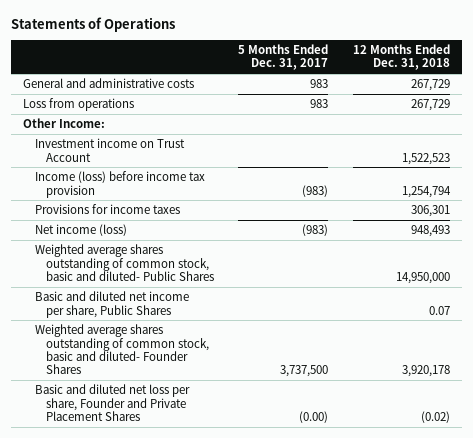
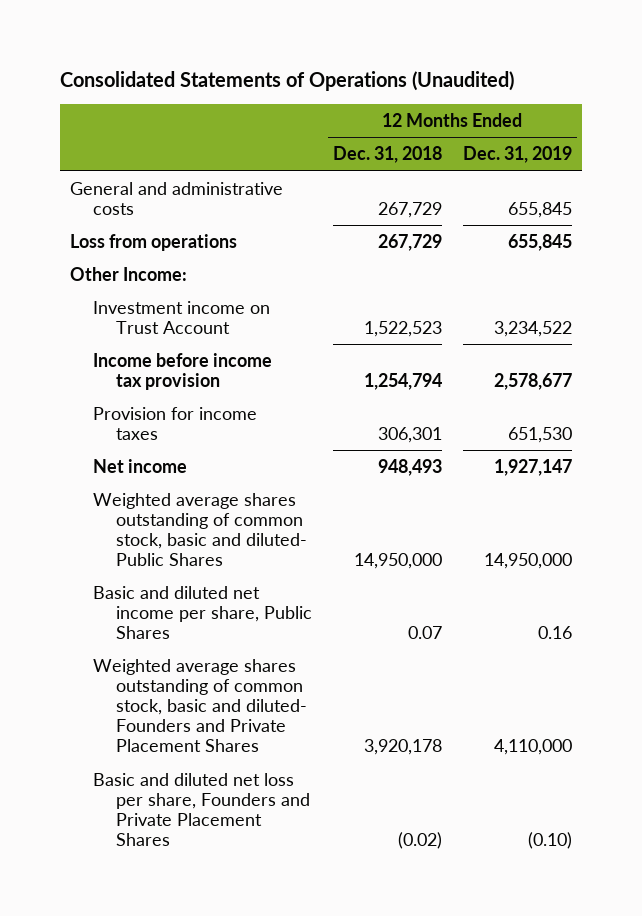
- Statements of Operations
+ Consolidated Statements of Operations (Unaudited)
- | 5 Months Ended Dec. 31, 2017 | 12 Months Ended Dec. 31, 2018
+ | 12 Months Ended Dec. 31, 2018 | 12 Months Ended Dec. 31, 2019
- Income (loss) before income tax provision | (983) | 1,254,794
- Provisions for income taxes | | 306,301
- Net income (loss) | (983) | 948,493
+ Income before income tax provision | 1,254,794 | 2,578,677
+ Provision for income taxes | 306,301 | 651,530
+ Net income | 948,493 | 1,927,147
- Weighted average shares outstanding of common stock, basic and diluted- Founder Shares | 3,737,500 | 3,920,178
- Basic and diluted net loss per share, Founder and Private Placement Shares | (0.00) | (0.02)
+ Weighted average shares outstanding of common stock, basic and diluted- Founders and Private Placement Shares | 3,920,178 | 4,110,000
+ Basic and diluted net loss per share, Founders and Private Placement Shares | (0.02) | (0.10)

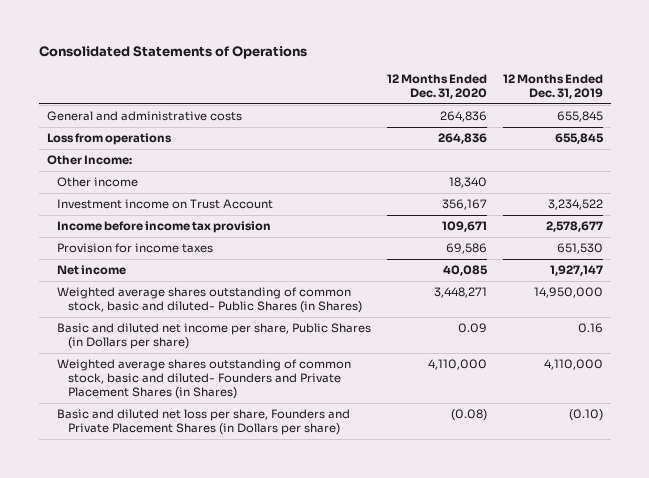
- Consolidated Statements of Operations (Unaudited)
+ Consolidated Statements of Operations
- | 12 Months Ended Dec. 31, 2018 | 12 Months Ended Dec. 31, 2019
+ | 12 Months Ended Dec. 31, 2020 | 12 Months Ended Dec. 31, 2019
+ Other income | 18,340 |
- Weighted average shares outstanding of common stock, basic and diluted- Public Shares | 14,950,000 | 14,950,000
- Basic and diluted net income per share, Public Shares | 0.07 | 0.16
- Weighted average shares outstanding of common stock, basic and diluted- Founders and Private Placement Shares | 3,920,178 | 4,110,000
- Basic and diluted net loss per share, Founders and Private Placement Shares | (0.02) | (0.10)
+ Weighted average shares outstanding of common stock, basic and diluted- Public Shares (in Shares) | 3,448,271 | 14,950,000
+ Basic and diluted net income per share, Public Shares (in Dollars per share) | 0.09 | 0.16
+ Weighted average shares outstanding of common stock, basic and diluted- Founders and Private Placement Shares (in Shares) | 4,110,000 | 4,110,000
+ Basic and diluted net loss per share, Founders and Private Placement Shares (in Dollars per share) | (0.08) | (0.10)

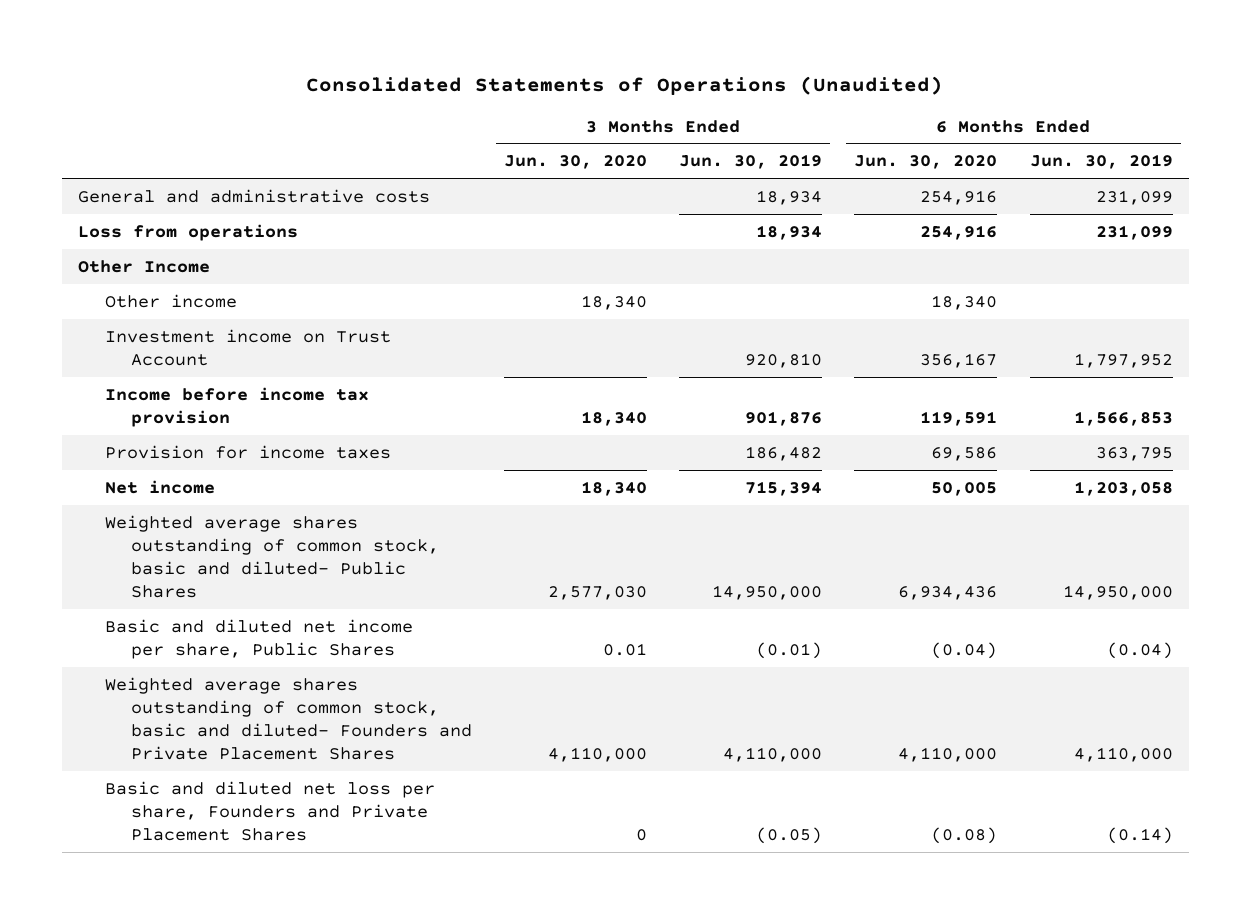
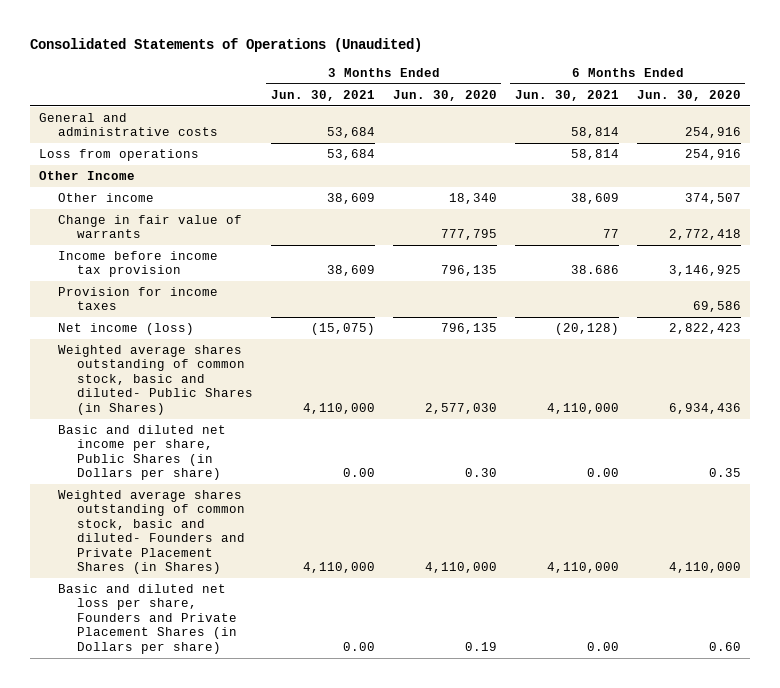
- | 3 Months Ended Jun. 30, 2020 | 3 Months Ended Jun. 30, 2019 | 6 Months Ended Jun. 30, 2020 | 6 Months Ended Jun. 30, 2019
+ | 3 Months Ended Jun. 30, 2021 | 3 Months Ended Jun. 30, 2020 | 6 Months Ended Jun. 30, 2021 | 6 Months Ended Jun. 30, 2020
- Other income | 18,340 | | 18,340 |
- Investment income on Trust Account | | 920,810 | 356,167 | 1,797,952
- Income before income tax provision | 18,340 | 901,876 | 119,591 | 1,566,853
+ Other income | 38,609 | 18,340 | 38,609 | 374,507
+ Change in fair value of warrants | | 777,795 | 77 | 2,772,418
+ Income before income tax provision | 38,609 | 796,135 | 38.686 | 3,146,925
- Net income | 18,340 | 715,394 | 50,005 | 1,203,058
- Weighted average shares outstanding of common stock, basic and diluted- Public Shares | 2,577,030 | 14,950,000 | 6,934,436 | 14,950,000
- Basic and diluted net income per share, Public Shares | 0.01 | (0.01) | (0.04) | (0.04)
- Weighted average shares outstanding of common stock, basic and diluted- Founders and Private Placement Shares | 4,110,000 | 4,110,000 | 4,110,000 | 4,110,000
- Basic and diluted net loss per share, Founders and Private Placement Shares | 0 | (0.05) | (0.08) | (0.14)
+ Net income (loss) | (15,075) | 796,135 | (20,128) | 2,822,423
+ Weighted average shares outstanding of common stock, basic and diluted- Public Shares (in Shares) | 4,110,000 | 2,577,030 | 4,110,000 | 6,934,436
+ Basic and diluted net income per share, Public Shares (in Dollars per share) | 0.00 | 0.30 | 0.00 | 0.35
+ Weighted average shares outstanding of common stock, basic and diluted- Founders and Private Placement Shares (in Shares) | 4,110,000 | 4,110,000 | 4,110,000 | 4,110,000
+ Basic and diluted net loss per share, Founders and Private Placement Shares (in Dollars per share) | 0.00 | 0.19 | 0.00 | 0.60

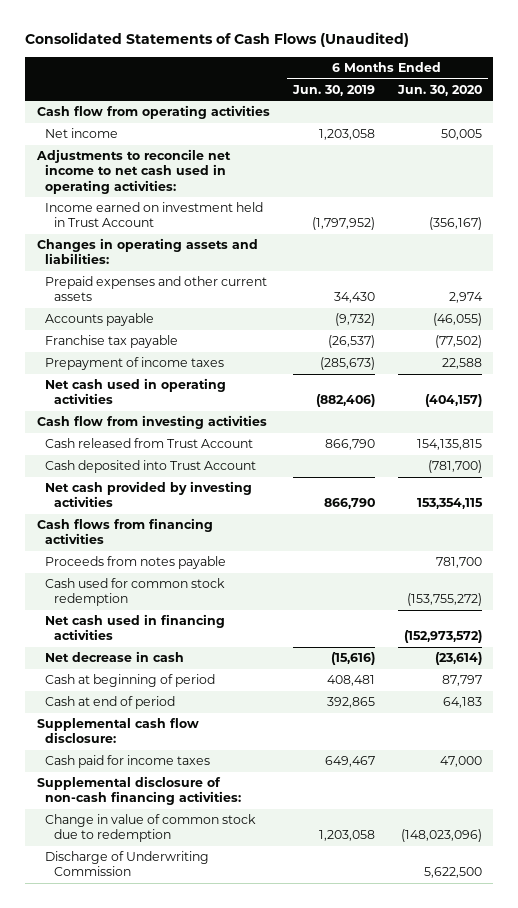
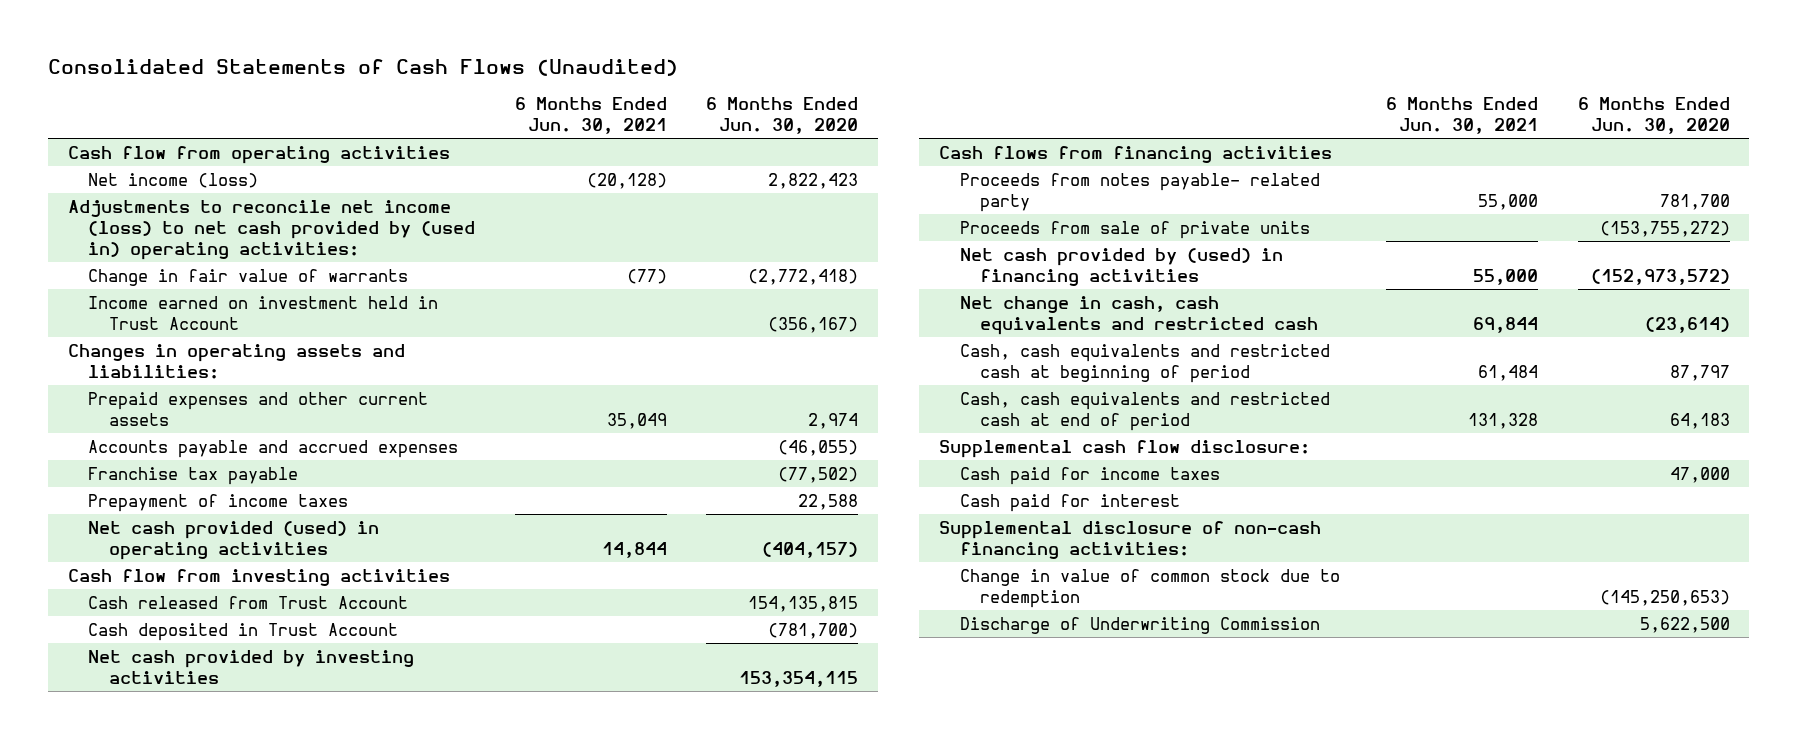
- | 6 Months Ended Jun. 30, 2019 | 6 Months Ended Jun. 30, 2020
+ | 6 Months Ended Jun. 30, 2021 | 6 Months Ended Jun. 30, 2020
- Net income | 1,203,058 | 50,005
- Adjustments to reconcile net income to net cash used in operating activities:
+ Net income (loss) | (20,128) | 2,822,423
+ Adjustments to reconcile net income (loss) to net cash provided by (used in) operating activities:
+ Change in fair value of warrants | (77) | (2,772,418)
- Accounts payable | (9,732) | (46,055)
+ Accounts payable and accrued expenses | | (46,055)
- Net cash used in operating activities | (882,406) | (404,157)
+ Net cash provided (used) in operating activities | 14,844 | (404,157)
- Cash deposited into Trust Account | | (781,700)
+ Cash deposited in Trust Account | | (781,700)
- Proceeds from notes payable | | 781,700
- Cash used for common stock redemption | | (153,755,272)
- Net cash used in financing activities | | (152,973,572)
- Net decrease in cash | (15,616) | (23,614)
- Cash at beginning of period | 408,481 | 87,797
- Cash at end of period | 392,865 | 64,183
+ Proceeds from notes payable- related party | 55,000 | 781,700
+ Proceeds from sale of private units | | (153,755,272)
+ Net cash provided by (used) in financing activities | 55,000 | (152,973,572)
+ Net change in cash, cash equivalents and restricted cash | 69,844 | (23,614)
+ Cash, cash equivalents and restricted cash at beginning of period | 61,484 | 87,797
+ Cash, cash equivalents and restricted cash at end of period | 131,328 | 64,183
+ Cash paid for interest
- Change in value of common stock due to redemption | 1,203,058 | (148,023,096)
+ Change in value of common stock due to redemption | | (145,250,653)

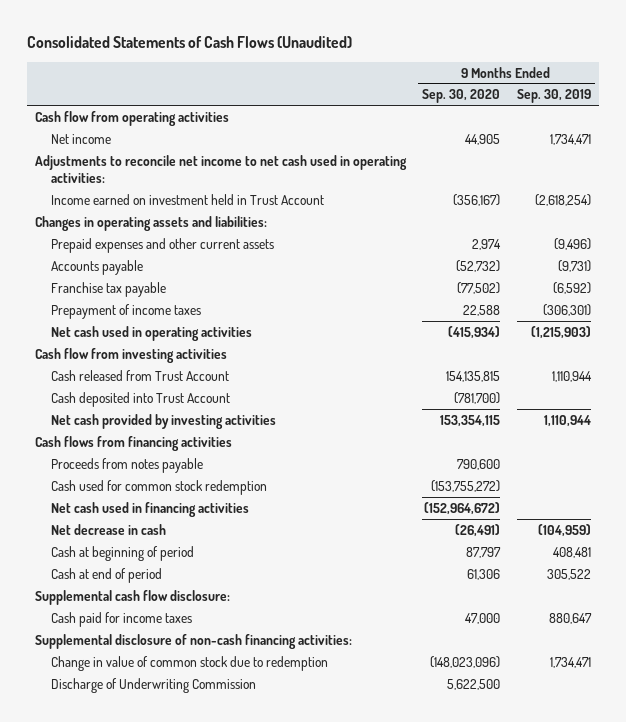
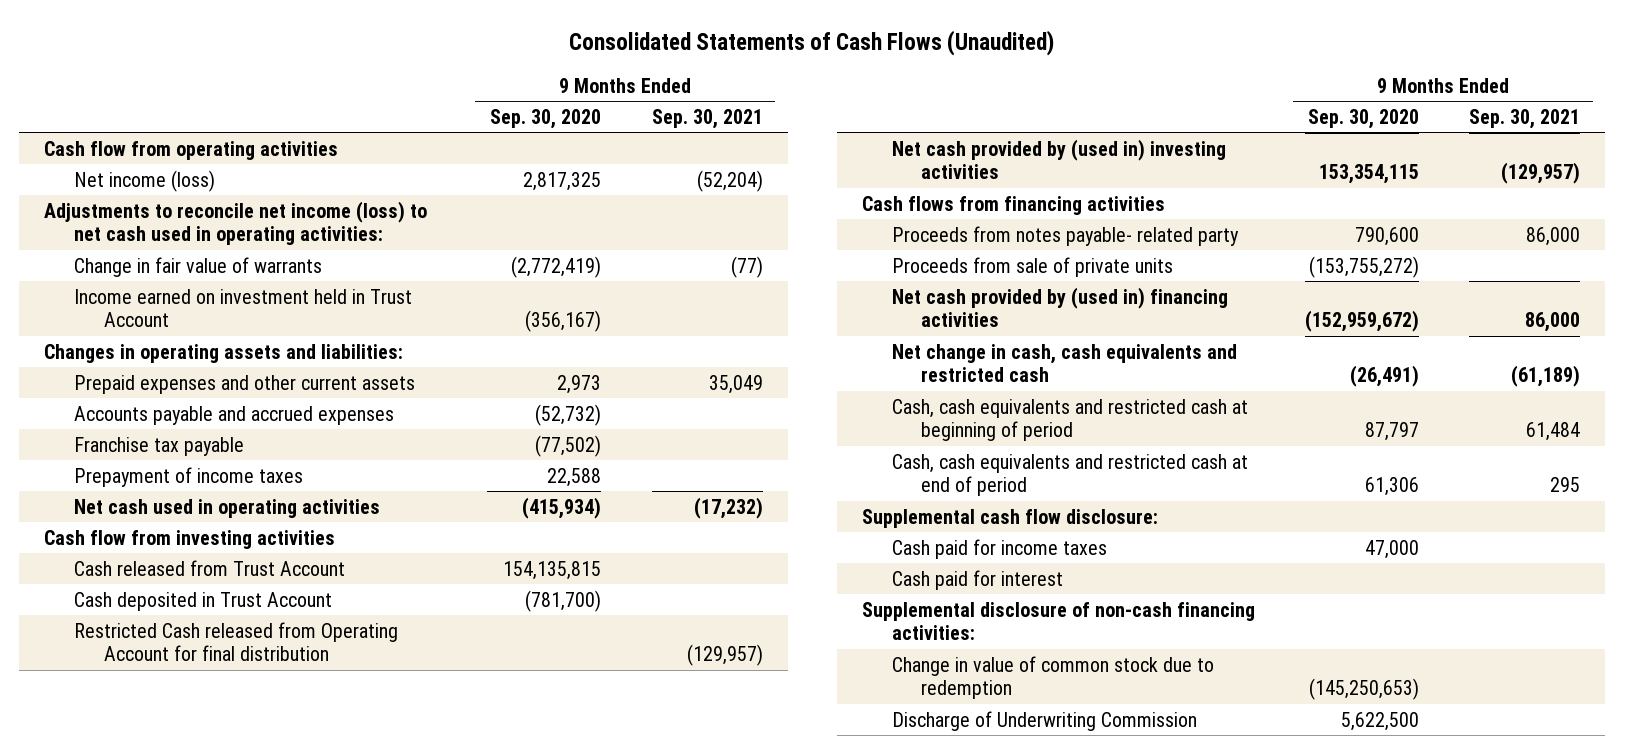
- | 9 Months Ended Sep. 30, 2020 | 9 Months Ended Sep. 30, 2019
+ | 9 Months Ended Sep. 30, 2020 | 9 Months Ended Sep. 30, 2021
- Net income | 44,905 | 1,734,471
- Adjustments to reconcile net income to net cash used in operating activities:
+ Net income (loss) | 2,817,325 | (52,204)
+ Adjustments to reconcile net income (loss) to net cash used in operating activities:
+ Change in fair value of warrants | (2,772,419) | (77)
- Prepaid expenses and other current assets | 2,974 | (9,496)
- Accounts payable | (52,732) | (9,731)
+ Prepaid expenses and other current assets | 2,973 | 35,049
+ Accounts payable and accrued expenses | (52,732) |
- Cash deposited into Trust Account | (781,700) |
- Net cash provided by investing activities | 153,354,115 | 1,110,944
+ Cash deposited in Trust Account | (781,700) |
+ Restricted Cash released from Operating Account for final distribution | | (129,957)
+ Net cash provided by (used in) investing activities | 153,354,115 | (129,957)
- Proceeds from notes payable | 790,600 |
- Cash used for common stock redemption | (153,755,272) |
- Net cash used in financing activities | (152,964,672) |
- Net decrease in cash | (26,491) | (104,959)
- Cash at beginning of period | 87,797 | 408,481
- Cash at end of period | 61,306 | 305,522
+ Proceeds from notes payable- related party | 790,600 | 86,000
+ Proceeds from sale of private units | (153,755,272) |
+ Net cash provided by (used in) financing activities | (152,959,672) | 86,000
+ Net change in cash, cash equivalents and restricted cash | (26,491) | (61,189)
+ Cash, cash equivalents and restricted cash at beginning of period | 87,797 | 61,484
+ Cash, cash equivalents and restricted cash at end of period | 61,306 | 295
+ Cash paid for interest
- Change in value of common stock due to redemption | (148,023,096) | 1,734,471
+ Change in value of common stock due to redemption | (145,250,653) |

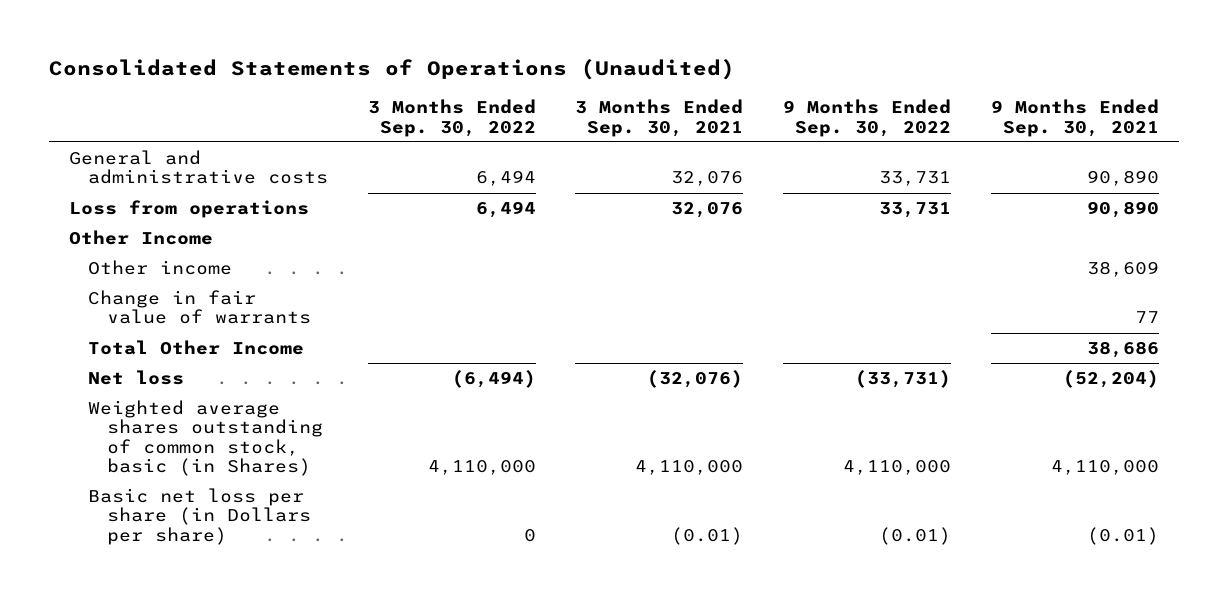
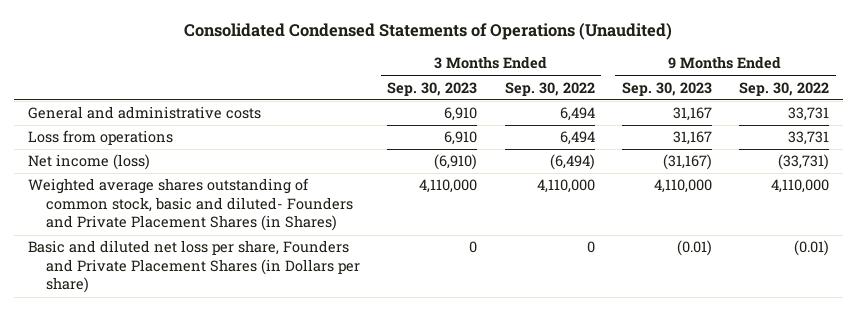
- Consolidated Statements of Operations (Unaudited)
+ Consolidated Condensed Statements of Operations (Unaudited)
- | 3 Months Ended Sep. 30, 2022 | 3 Months Ended Sep. 30, 2021 | 9 Months Ended Sep. 30, 2022 | 9 Months Ended Sep. 30, 2021
+ | 3 Months Ended Sep. 30, 2023 | 3 Months Ended Sep. 30, 2022 | 9 Months Ended Sep. 30, 2023 | 9 Months Ended Sep. 30, 2022
- Other Income
- Other income | | | | 38,609
- Change in fair value of warrants | | | | 77
- Total Other Income | | | | 38,686
- Net loss | (6,494) | (32,076) | (33,731) | (52,204)
- Weighted average shares outstanding of common stock, basic (in Shares) | 4,110,000 | 4,110,000 | 4,110,000 | 4,110,000
- Basic net loss per share (in Dollars per share) | 0 | (0.01) | (0.01) | (0.01)
+ Net income (loss) | (6,910) | (6,494) | (31,167) | (33,731)
+ Weighted average shares outstanding of common stock, basic and diluted- Founders and Private Placement Shares (in Shares) | 4,110,000 | 4,110,000 | 4,110,000 | 4,110,000
+ Basic and diluted net loss per share, Founders and Private Placement Shares (in Dollars per share) | 0 | 0 | (0.01) | (0.01)

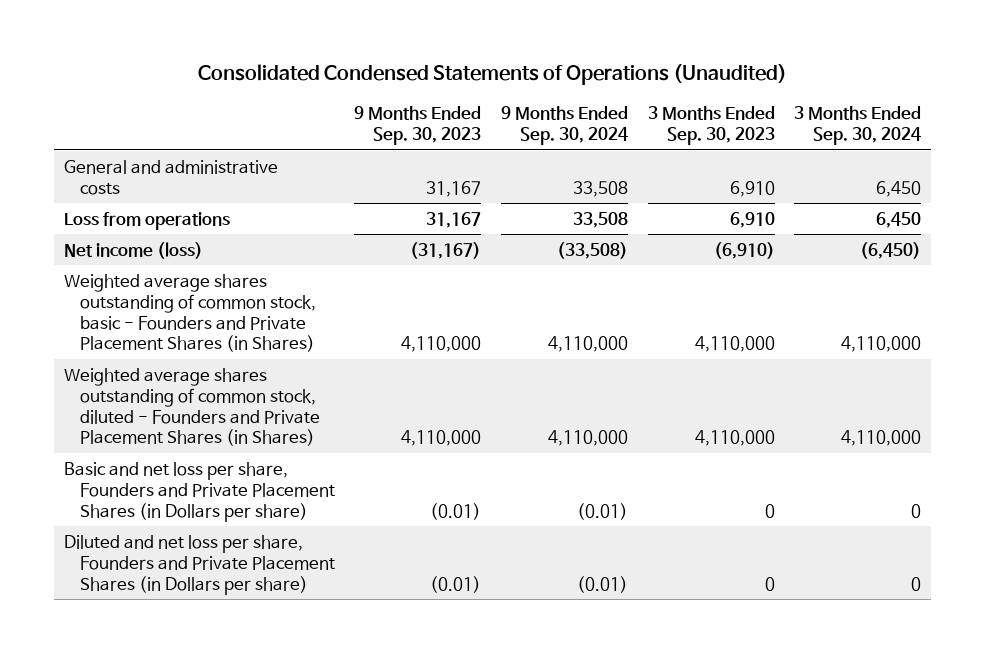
- | 3 Months Ended Sep. 30, 2023 | 3 Months Ended Sep. 30, 2022 | 9 Months Ended Sep. 30, 2023 | 9 Months Ended Sep. 30, 2022
+ | 9 Months Ended Sep. 30, 2023 | 9 Months Ended Sep. 30, 2024 | 3 Months Ended Sep. 30, 2023 | 3 Months Ended Sep. 30, 2024
- Weighted average shares outstanding of common stock, basic and diluted- Founders and Private Placement Shares (in Shares) | 4,110,000 | 4,110,000 | 4,110,000 | 4,110,000
- Basic and diluted net loss per share, Founders and Private Placement Shares (in Dollars per share) | 0 | 0 | (0.01) | (0.01)
+ Weighted average shares outstanding of common stock, basic - Founders and Private Placement Shares (in Shares) | 4,110,000 | 4,110,000 | 4,110,000 | 4,110,000
+ Weighted average shares outstanding of common stock, diluted - Founders and Private Placement Shares (in Shares) | 4,110,000 | 4,110,000 | 4,110,000 | 4,110,000
+ Basic and net loss per share, Founders and Private Placement Shares (in Dollars per share) | (0.01) | (0.01) | 0 | 0
+ Diluted and net loss per share, Founders and Private Placement Shares (in Dollars per share) | (0.01) | (0.01) | 0 | 0

